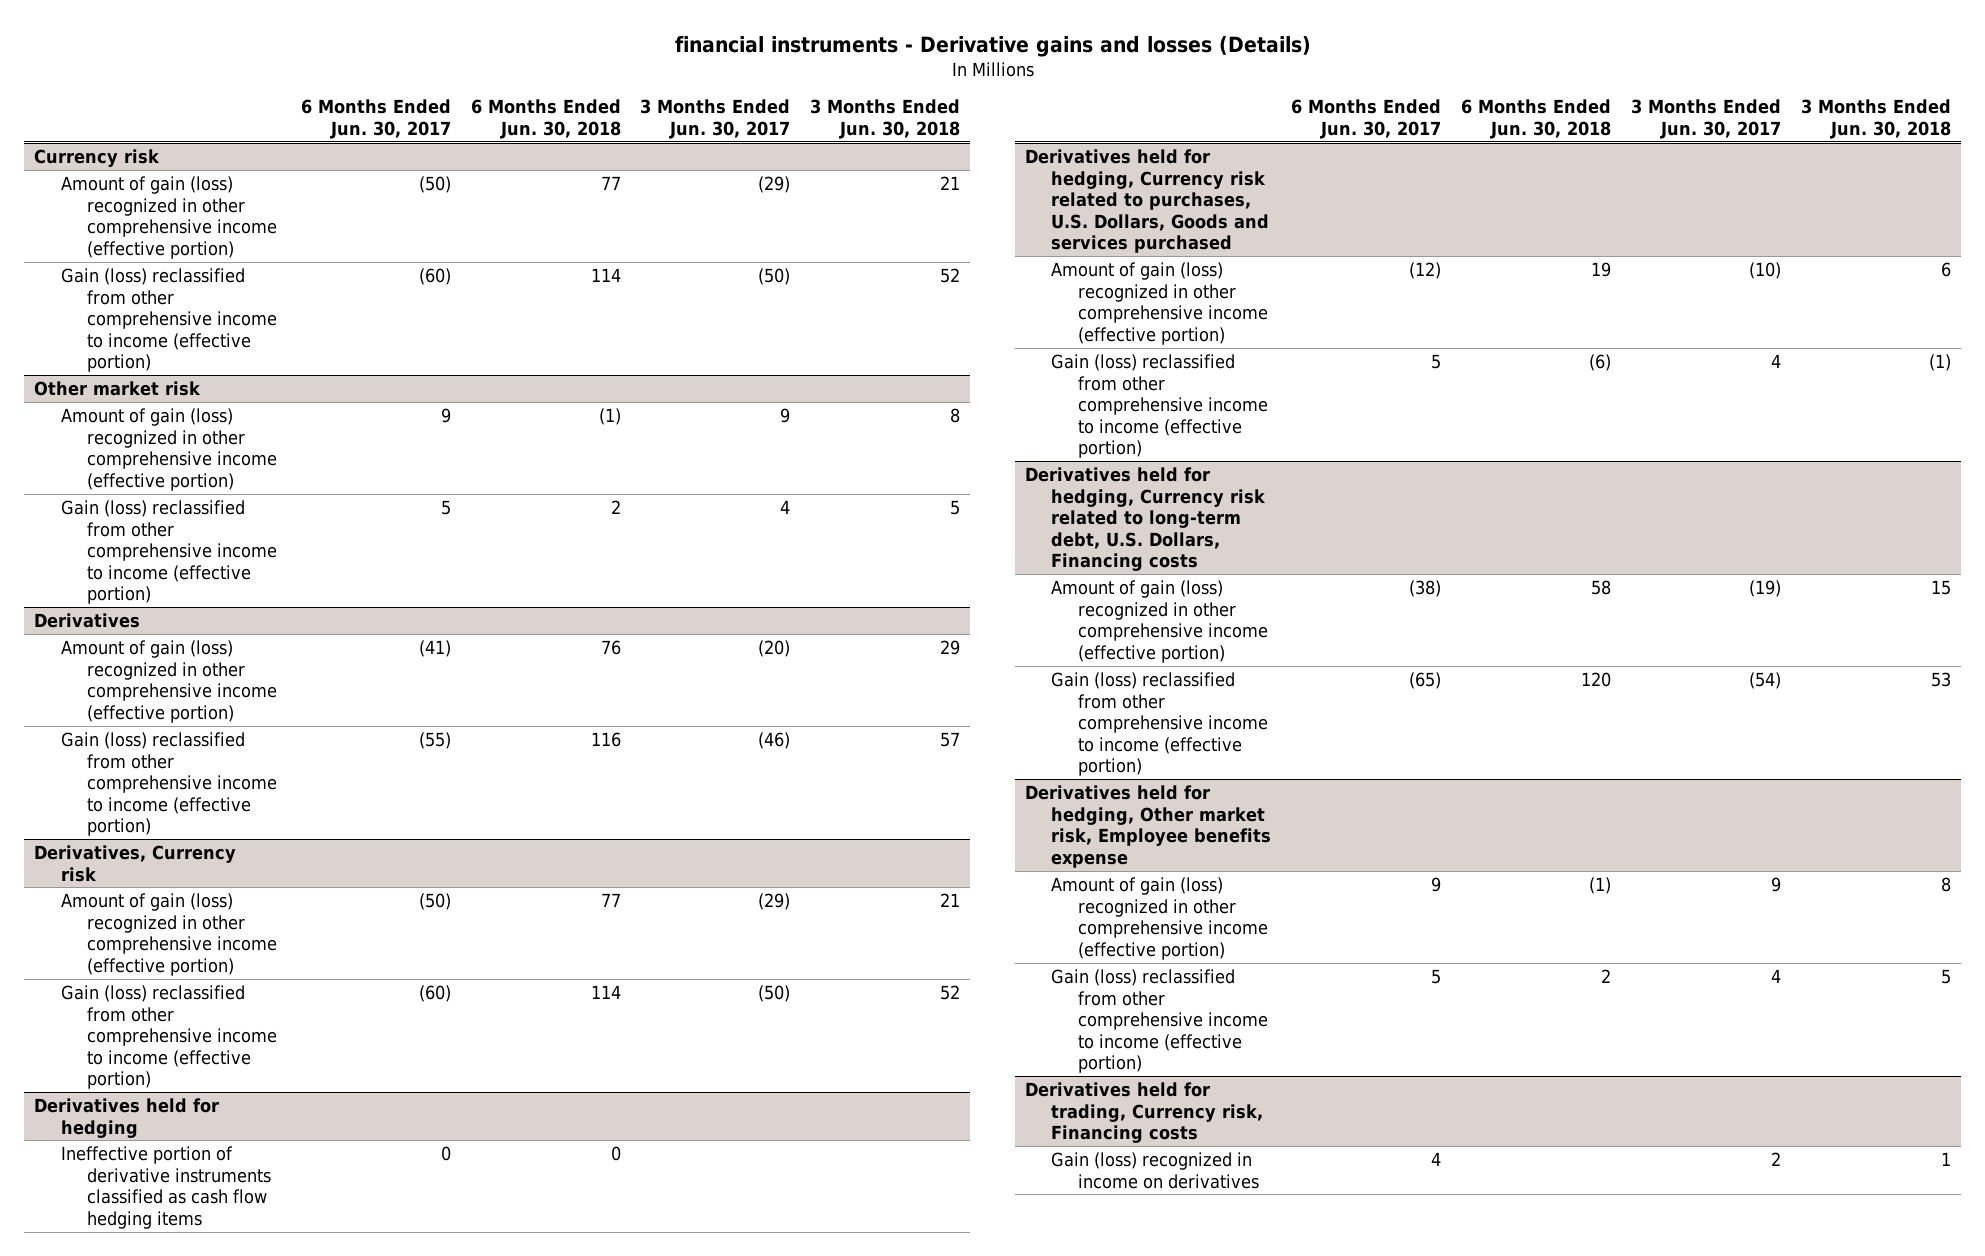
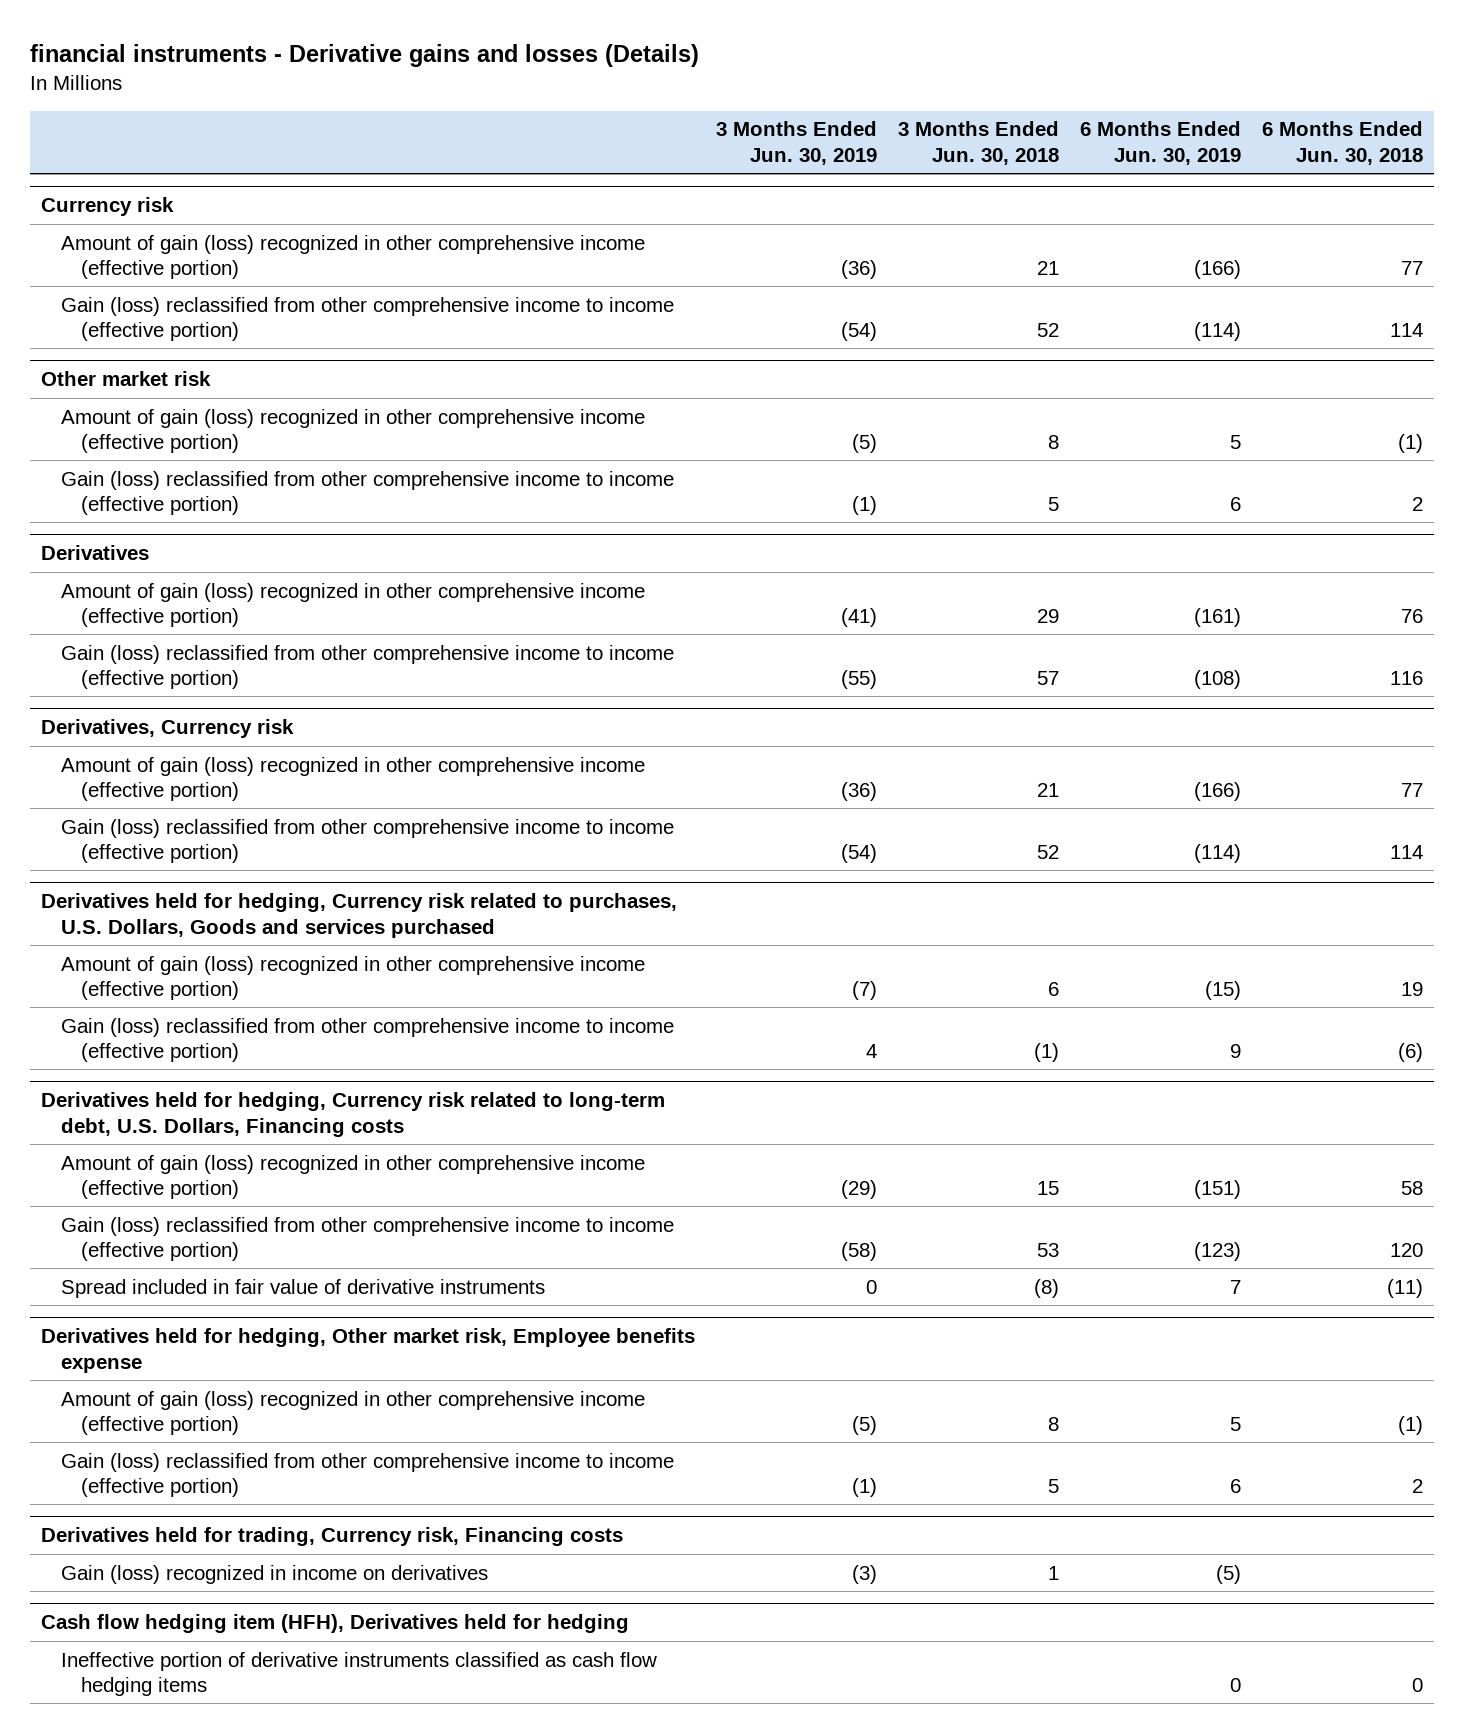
- | 6 Months Ended Jun. 30, 2017 | 6 Months Ended Jun. 30, 2018 | 3 Months Ended Jun. 30, 2017 | 3 Months Ended Jun. 30, 2018
+ | 3 Months Ended Jun. 30, 2019 | 3 Months Ended Jun. 30, 2018 | 6 Months Ended Jun. 30, 2019 | 6 Months Ended Jun. 30, 2018
- Derivatives held for hedging
- Ineffective portion of derivative instruments classified as cash flow hedging items | 0 | 0 | |
@ Derivatives held for hedging, Currency risk related to long-term debt, U.S. Dollars, Financing costs
+ Spread included in fair value of derivative instruments | 0 | (8) | 7 | (11)
+ Cash flow hedging item (HFH), Derivatives held for hedging
+ Ineffective portion of derivative instruments classified as cash flow hedging items | | | 0 | 0

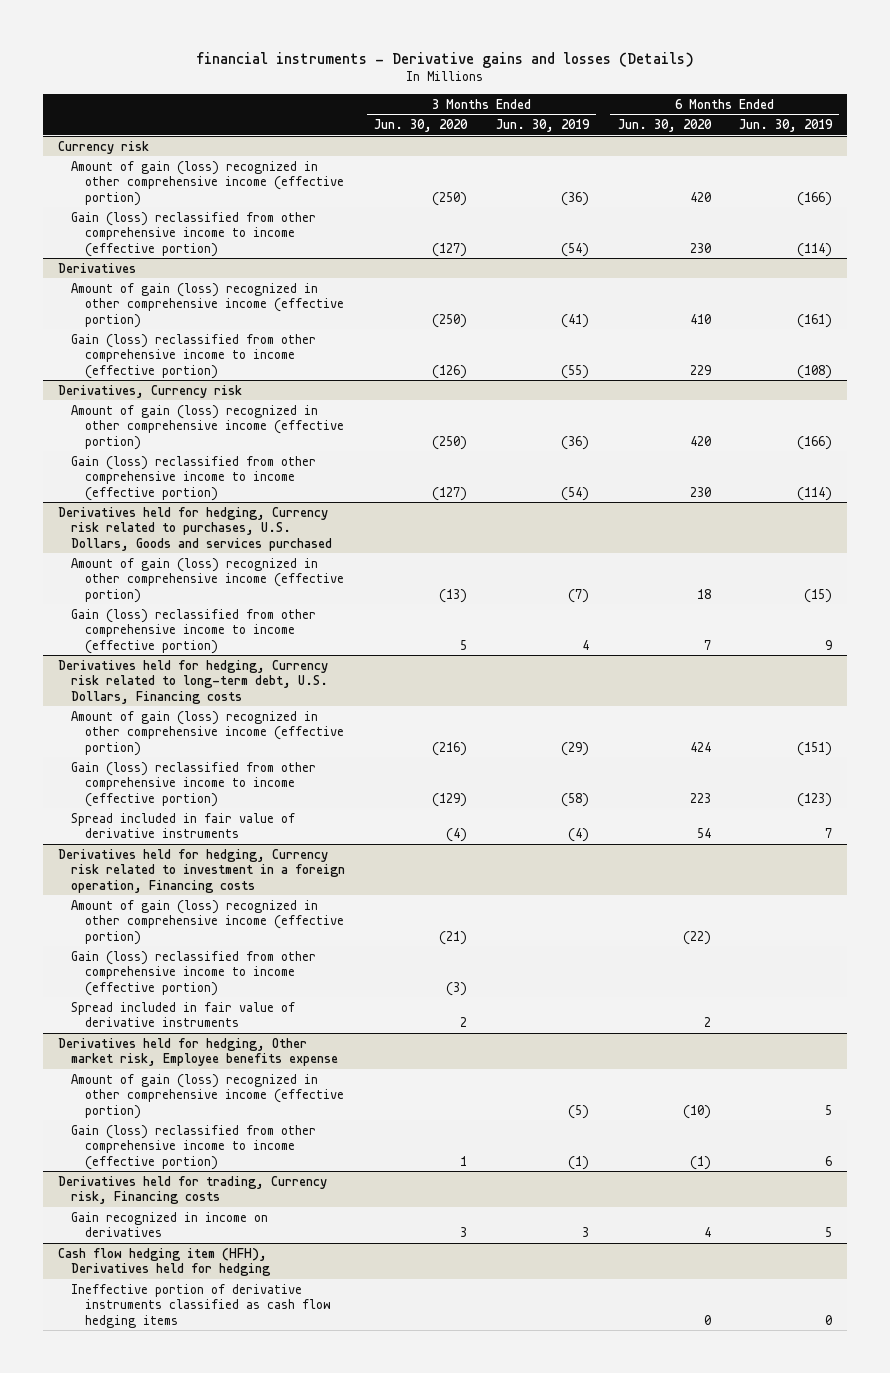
- | 3 Months Ended Jun. 30, 2019 | 3 Months Ended Jun. 30, 2018 | 6 Months Ended Jun. 30, 2019 | 6 Months Ended Jun. 30, 2018
+ | 3 Months Ended Jun. 30, 2020 | 3 Months Ended Jun. 30, 2019 | 6 Months Ended Jun. 30, 2020 | 6 Months Ended Jun. 30, 2019
- Other market risk
- Amount of gain (loss) recognized in other comprehensive income (effective portion) | (5) | 8 | 5 | (1)
- Gain (loss) reclassified from other comprehensive income to income (effective portion) | (1) | 5 | 6 | 2
@ Derivatives held for hedging, Currency risk related to long-term debt, U.S. Dollars, Financing costs
- Spread included in fair value of derivative instruments | 0 | (8) | 7 | (11)
+ Spread included in fair value of derivative instruments | (4) | (4) | 54 | 7
+ Derivatives held for hedging, Currency risk related to investment in a foreign operation, Financing costs
+ Amount of gain (loss) recognized in other comprehensive income (effective portion) | (21) | | (22) |
+ Gain (loss) reclassified from other comprehensive income to income (effective portion) | (3) | | |
+ Spread included in fair value of derivative instruments | 2 | | 2 |
@ Derivatives held for trading, Currency risk, Financing costs
- Gain (loss) recognized in income on derivatives | (3) | 1 | (5) |
+ Gain recognized in income on derivatives | 3 | 3 | 4 | 5

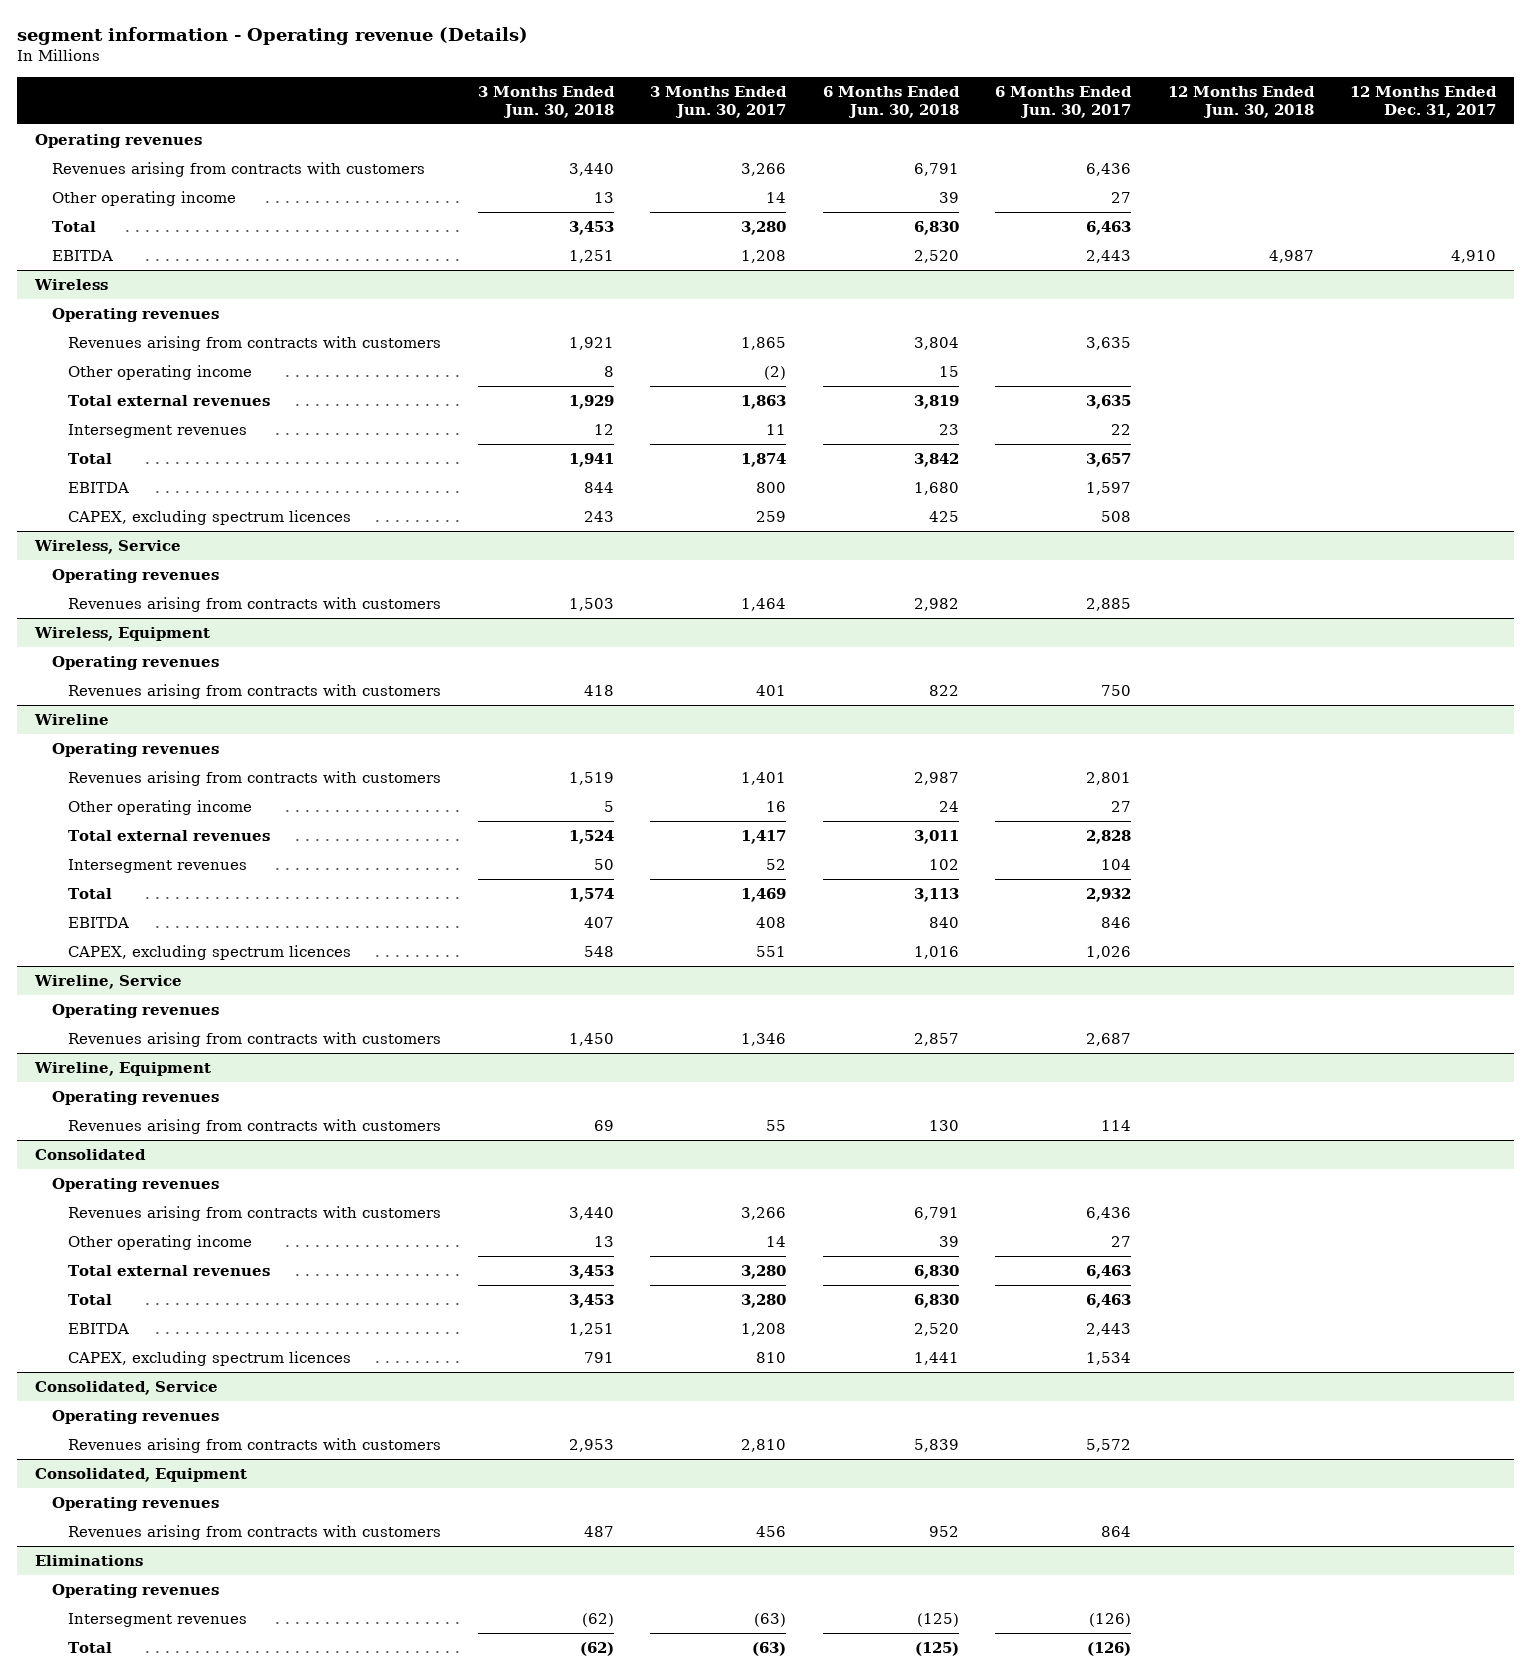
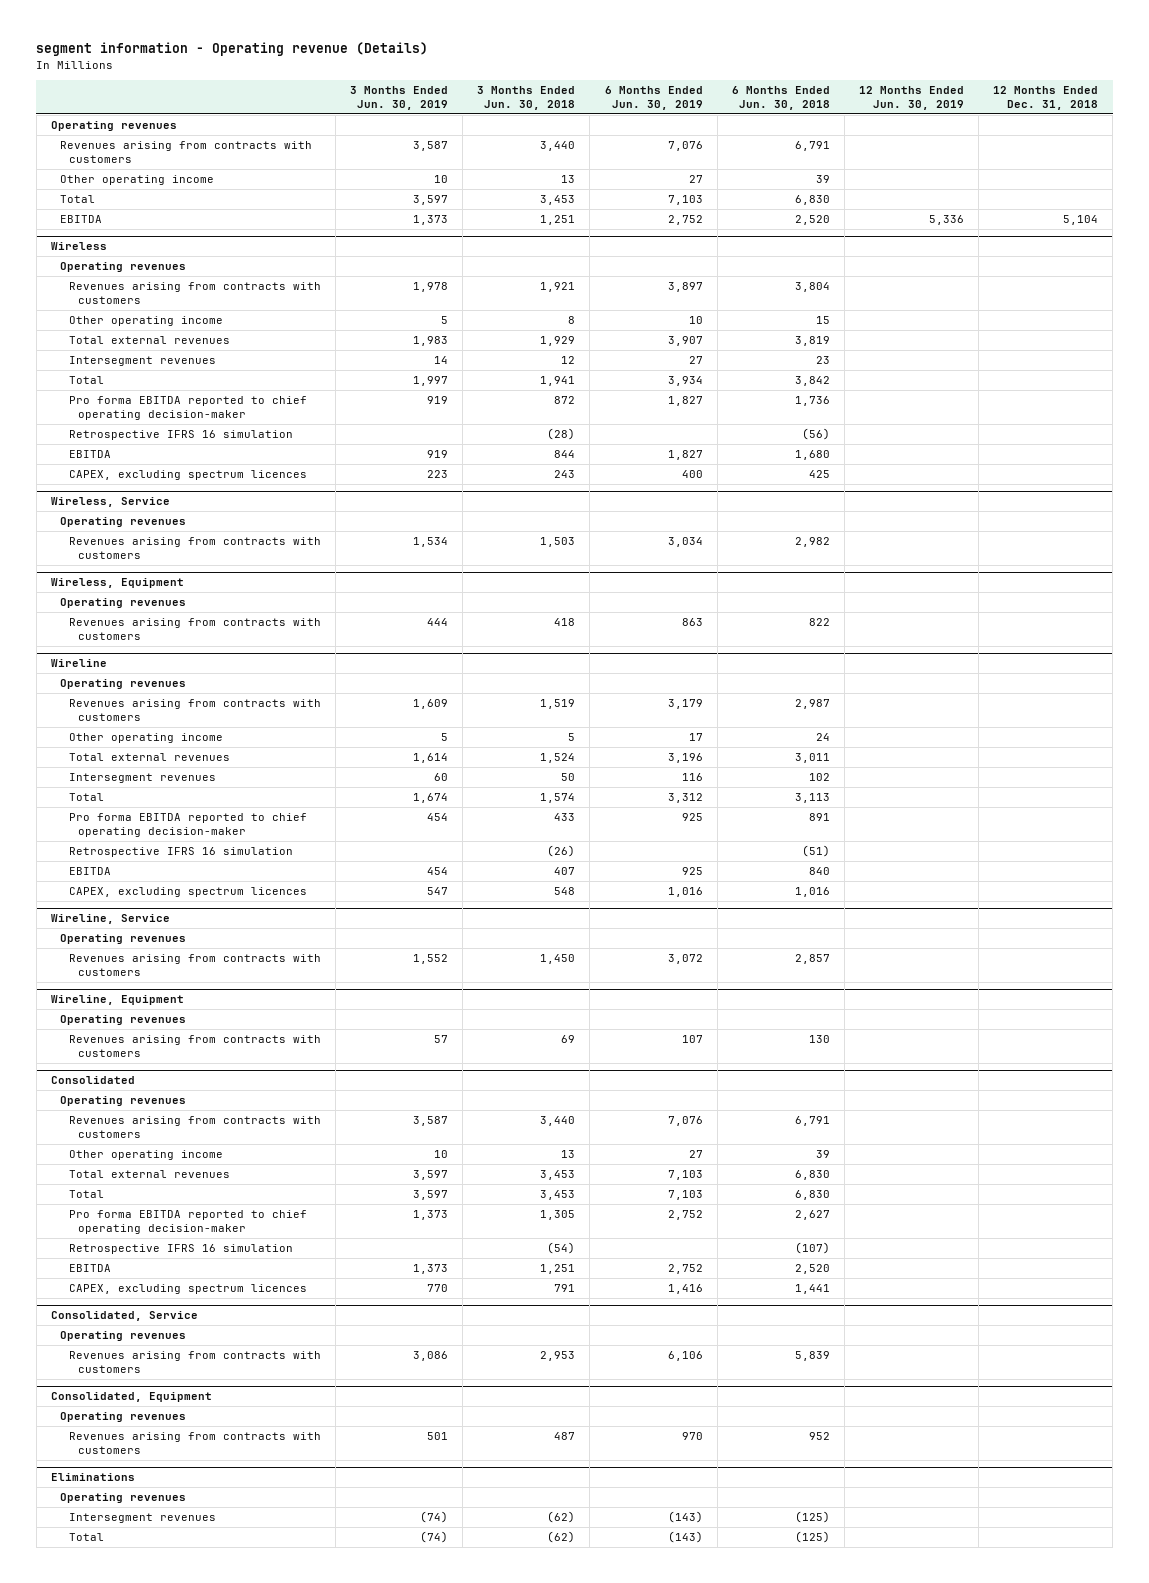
- | 3 Months Ended Jun. 30, 2018 | 3 Months Ended Jun. 30, 2017 | 6 Months Ended Jun. 30, 2018 | 6 Months Ended Jun. 30, 2017 | 12 Months Ended Jun. 30, 2018 | 12 Months Ended Dec. 31, 2017
+ | 3 Months Ended Jun. 30, 2019 | 3 Months Ended Jun. 30, 2018 | 6 Months Ended Jun. 30, 2019 | 6 Months Ended Jun. 30, 2018 | 12 Months Ended Jun. 30, 2019 | 12 Months Ended Dec. 31, 2018
@ Wireless
+ Pro forma EBITDA reported to chief operating decision-maker | 919 | 872 | 1,827 | 1,736 | |
+ Retrospective IFRS 16 simulation | | (28) | | (56) | |
@ Wireline
+ Pro forma EBITDA reported to chief operating decision-maker | 454 | 433 | 925 | 891 | |
+ Retrospective IFRS 16 simulation | | (26) | | (51) | |
@ Consolidated
+ Pro forma EBITDA reported to chief operating decision-maker | 1,373 | 1,305 | 2,752 | 2,627 | |
+ Retrospective IFRS 16 simulation | | (54) | | (107) | |

